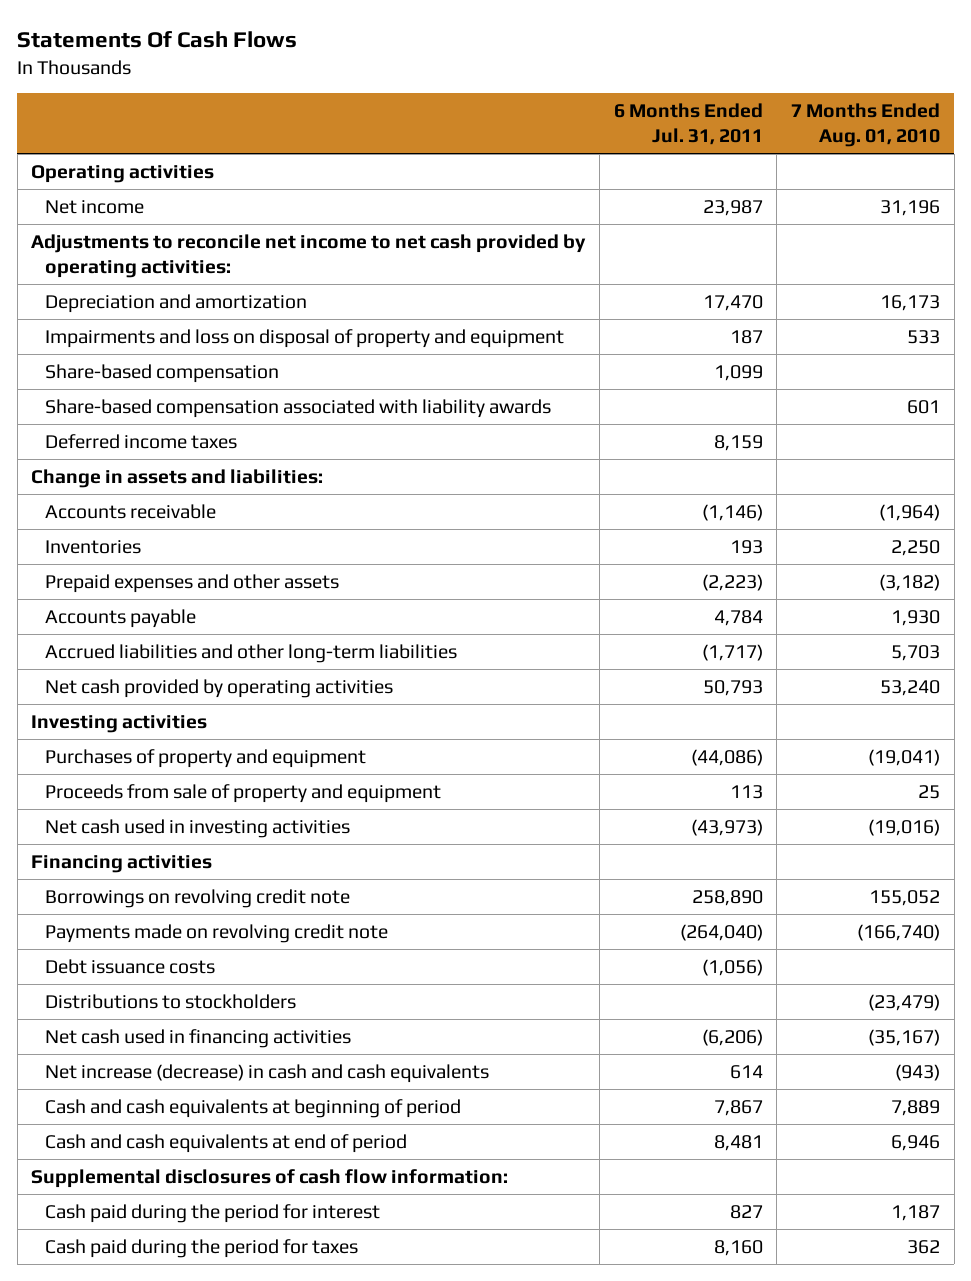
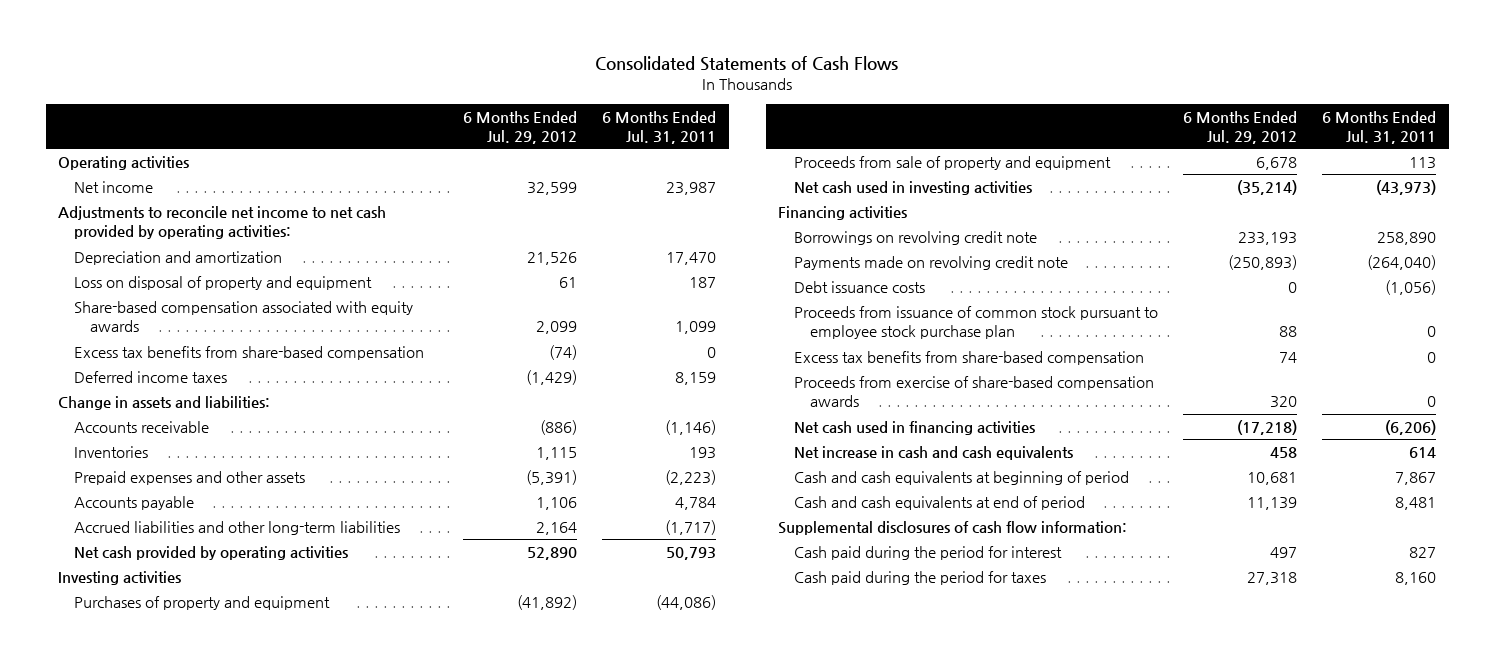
- Statements Of Cash Flows
+ Consolidated Statements of Cash Flows
- | 6 Months Ended Jul. 31, 2011 | 7 Months Ended Aug. 01, 2010
+ | 6 Months Ended Jul. 29, 2012 | 6 Months Ended Jul. 31, 2011
- Impairments and loss on disposal of property and equipment | 187 | 533
- Share-based compensation | 1,099 |
- Share-based compensation associated with liability awards | | 601
+ Loss on disposal of property and equipment | 61 | 187
+ Share-based compensation associated with equity awards | 2,099 | 1,099
+ Excess tax benefits from share-based compensation | (74) | 0
- Distributions to stockholders | | (23,479)
+ Proceeds from issuance of common stock pursuant to employee stock purchase plan | 88 | 0
+ Excess tax benefits from share-based compensation | 74 | 0
+ Proceeds from exercise of share-based compensation awards | 320 | 0
- Net increase (decrease) in cash and cash equivalents | 614 | (943)
+ Net increase in cash and cash equivalents | 458 | 614

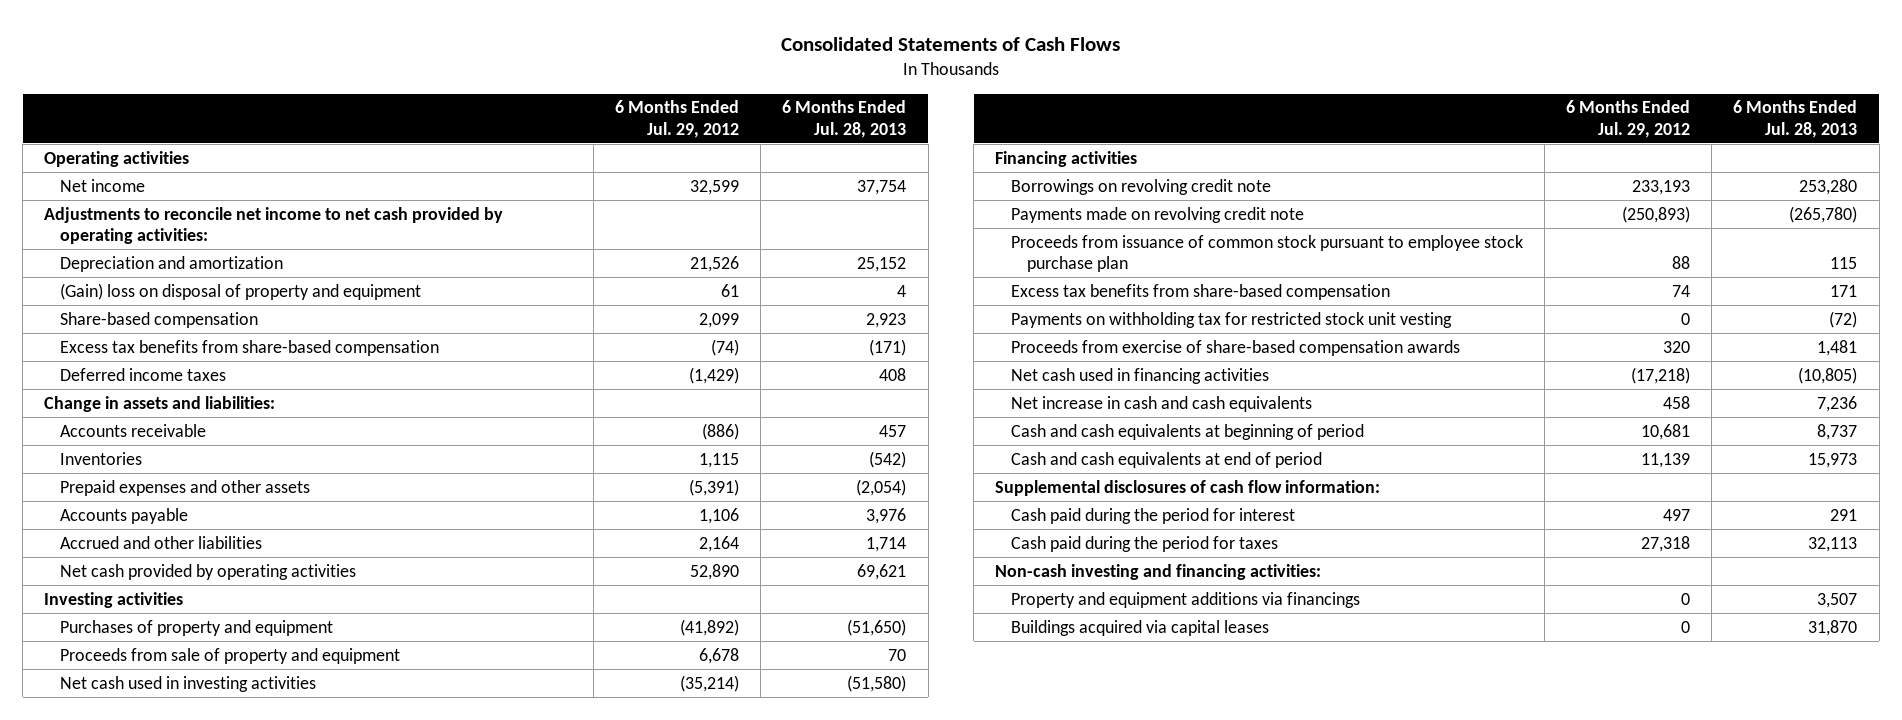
- | 6 Months Ended Jul. 29, 2012 | 6 Months Ended Jul. 31, 2011
+ | 6 Months Ended Jul. 29, 2012 | 6 Months Ended Jul. 28, 2013
- Loss on disposal of property and equipment | 61 | 187
- Share-based compensation associated with equity awards | 2,099 | 1,099
+ (Gain) loss on disposal of property and equipment | 61 | 4
+ Share-based compensation | 2,099 | 2,923
- Accrued liabilities and other long-term liabilities | 2,164 | (1,717)
+ Accrued and other liabilities | 2,164 | 1,714
- Debt issuance costs | 0 | (1,056)
+ Payments on withholding tax for restricted stock unit vesting | 0 | (72)
+ Non-cash investing and financing activities:
+ Property and equipment additions via financings | 0 | 3,507
+ Buildings acquired via capital leases | 0 | 31,870

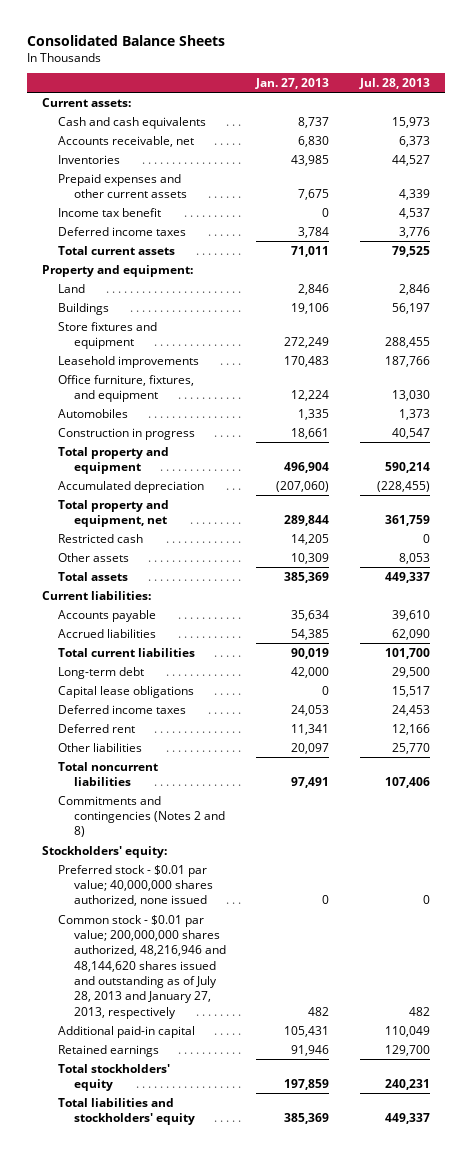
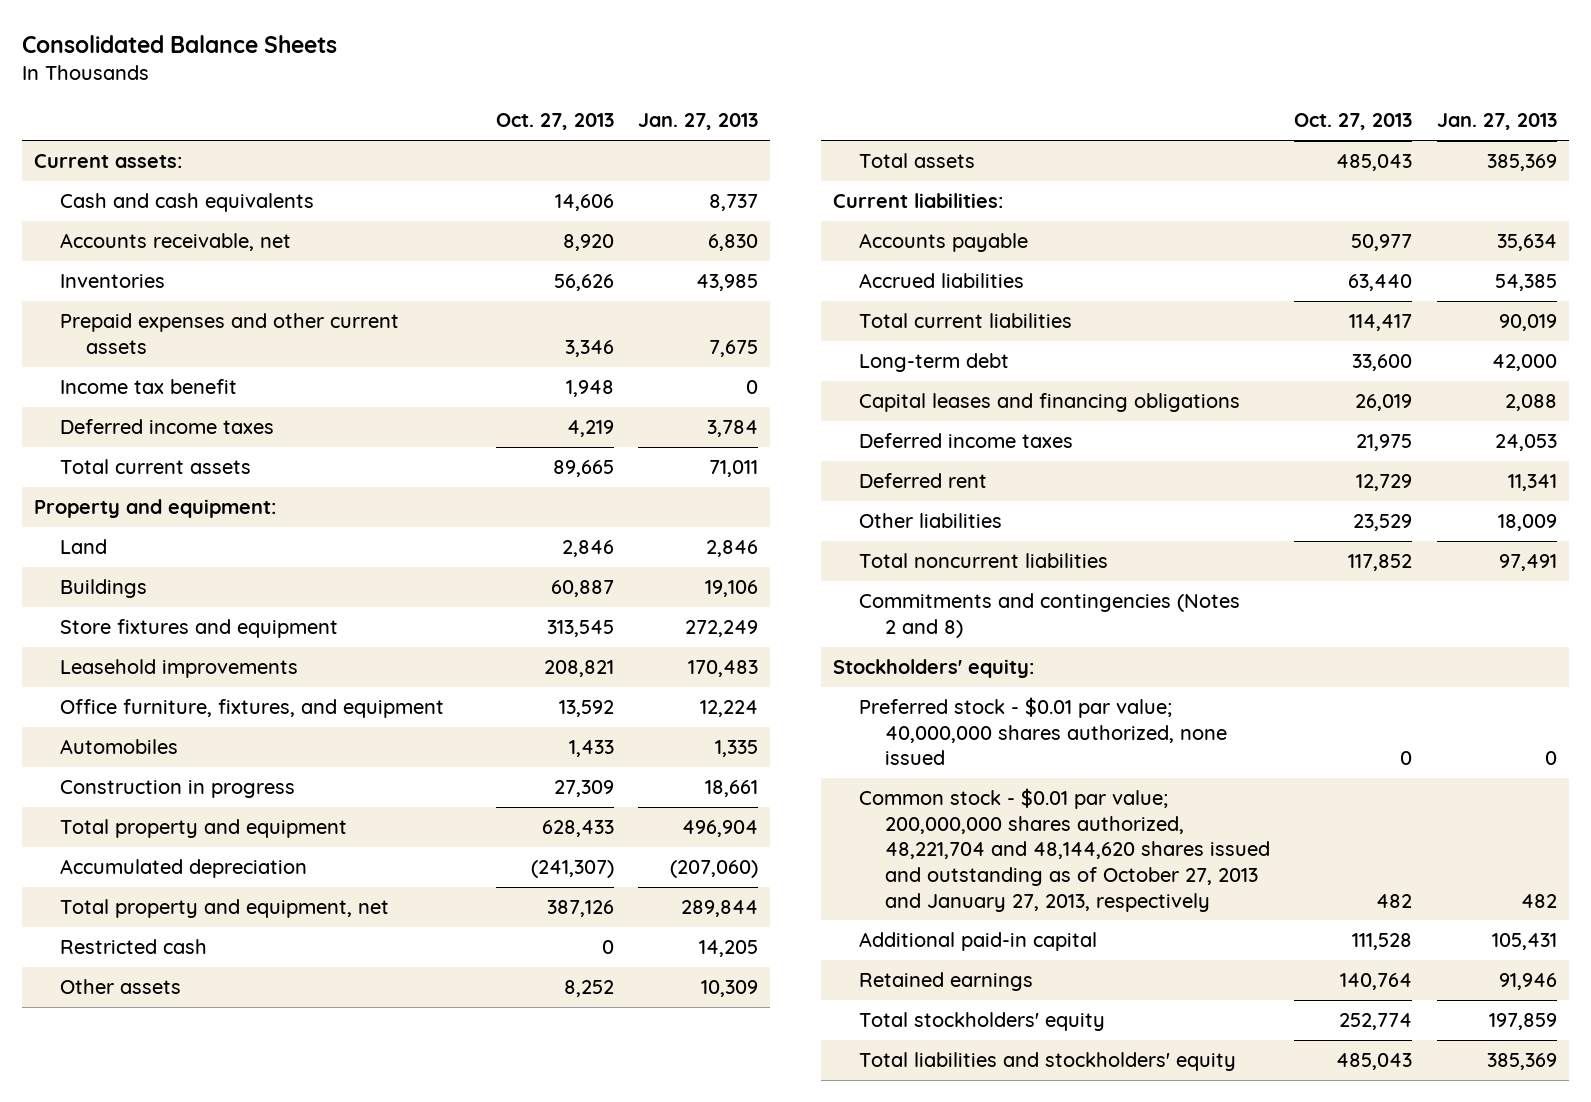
- | Jan. 27, 2013 | Jul. 28, 2013
+ | Oct. 27, 2013 | Jan. 27, 2013
- Capital lease obligations | 0 | 15,517
+ Capital leases and financing obligations | 26,019 | 2,088
- Other liabilities | 20,097 | 25,770
+ Other liabilities | 23,529 | 18,009
- Common stock - $0.01 par value; 200,000,000 shares authorized, 48,216,946 and 48,144,620 shares issued and outstanding as of July 28, 2013 and January 27, 2013, respectively | 482 | 482
+ Common stock - $0.01 par value; 200,000,000 shares authorized, 48,221,704 and 48,144,620 shares issued and outstanding as of October 27, 2013 and January 27, 2013, respectively | 482 | 482

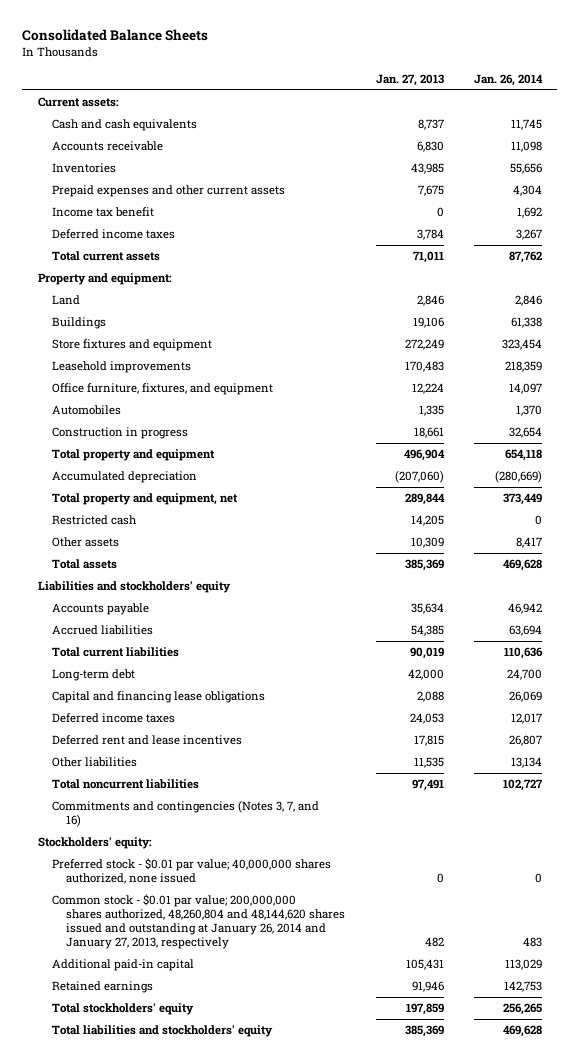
- | Oct. 27, 2013 | Jan. 27, 2013
+ | Jan. 27, 2013 | Jan. 26, 2014
- Accounts receivable, net | 8,920 | 6,830
+ Accounts receivable | 6,830 | 11,098
- Current liabilities:
+ Liabilities and stockholders' equity
- Capital leases and financing obligations | 26,019 | 2,088
+ Capital and financing lease obligations | 2,088 | 26,069
- Deferred rent | 12,729 | 11,341
- Other liabilities | 23,529 | 18,009
+ Deferred rent and lease incentives | 17,815 | 26,807
+ Other liabilities | 11,535 | 13,134
- Commitments and contingencies (Notes 2 and 8)
+ Commitments and contingencies (Notes 3, 7, and 16)
- Common stock - $0.01 par value; 200,000,000 shares authorized, 48,221,704 and 48,144,620 shares issued and outstanding as of October 27, 2013 and January 27, 2013, respectively | 482 | 482
+ Common stock - $0.01 par value; 200,000,000 shares authorized, 48,260,804 and 48,144,620 shares issued and outstanding at January 26, 2014 and January 27, 2013, respectively | 482 | 483

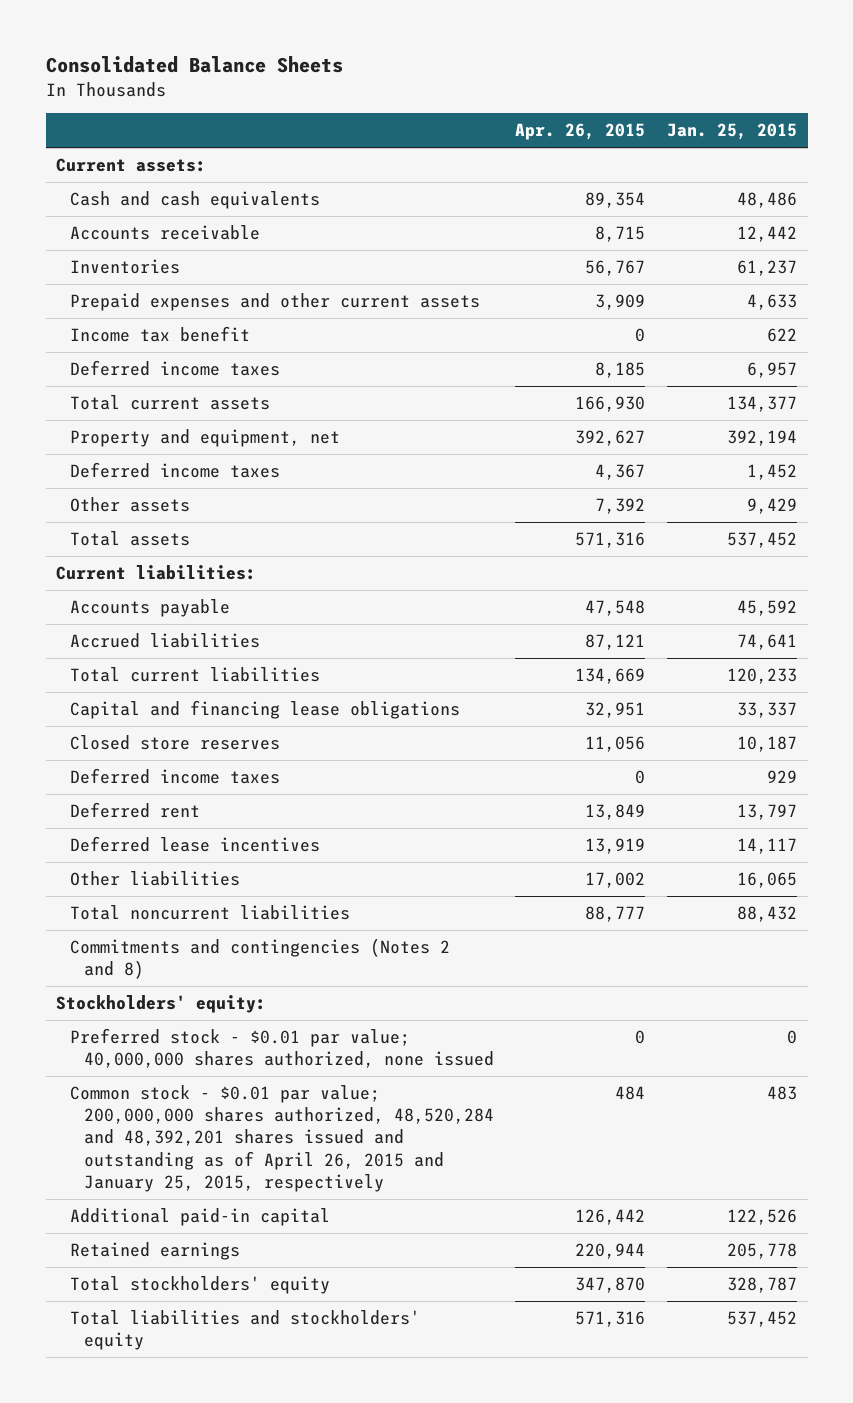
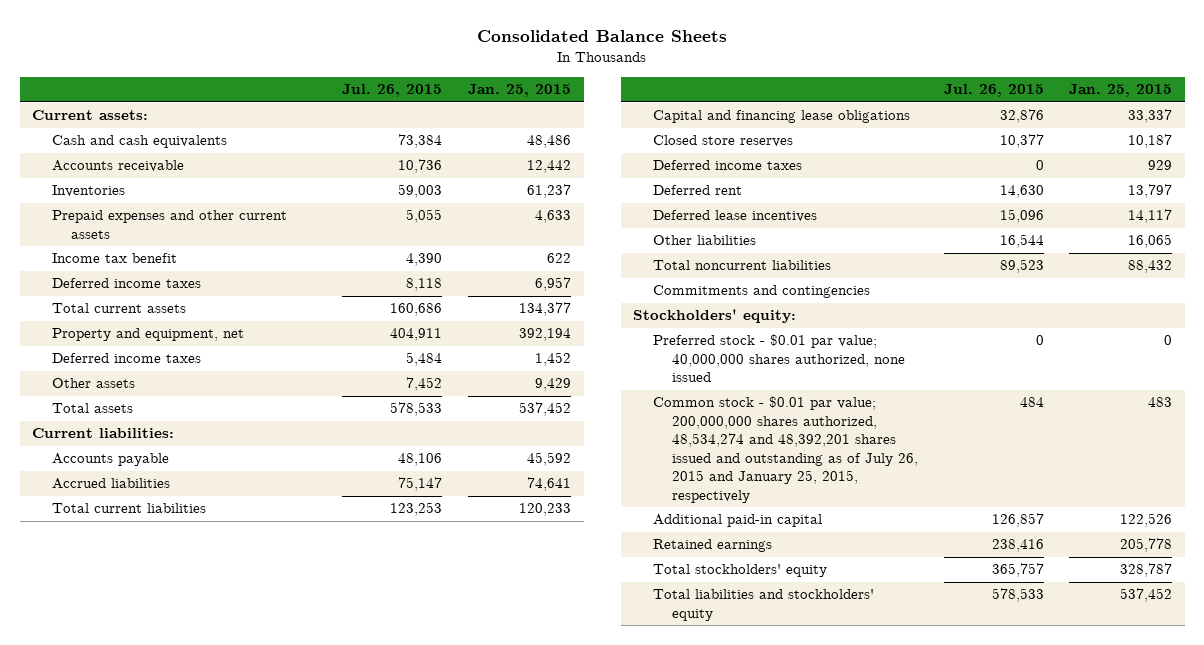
- | Apr. 26, 2015 | Jan. 25, 2015
+ | Jul. 26, 2015 | Jan. 25, 2015
- Commitments and contingencies (Notes 2 and 8)
+ Commitments and contingencies
- Common stock - $0.01 par value; 200,000,000 shares authorized, 48,520,284 and 48,392,201 shares issued and outstanding as of April 26, 2015 and January 25, 2015, respectively | 484 | 483
+ Common stock - $0.01 par value; 200,000,000 shares authorized, 48,534,274 and 48,392,201 shares issued and outstanding as of July 26, 2015 and January 25, 2015, respectively | 484 | 483

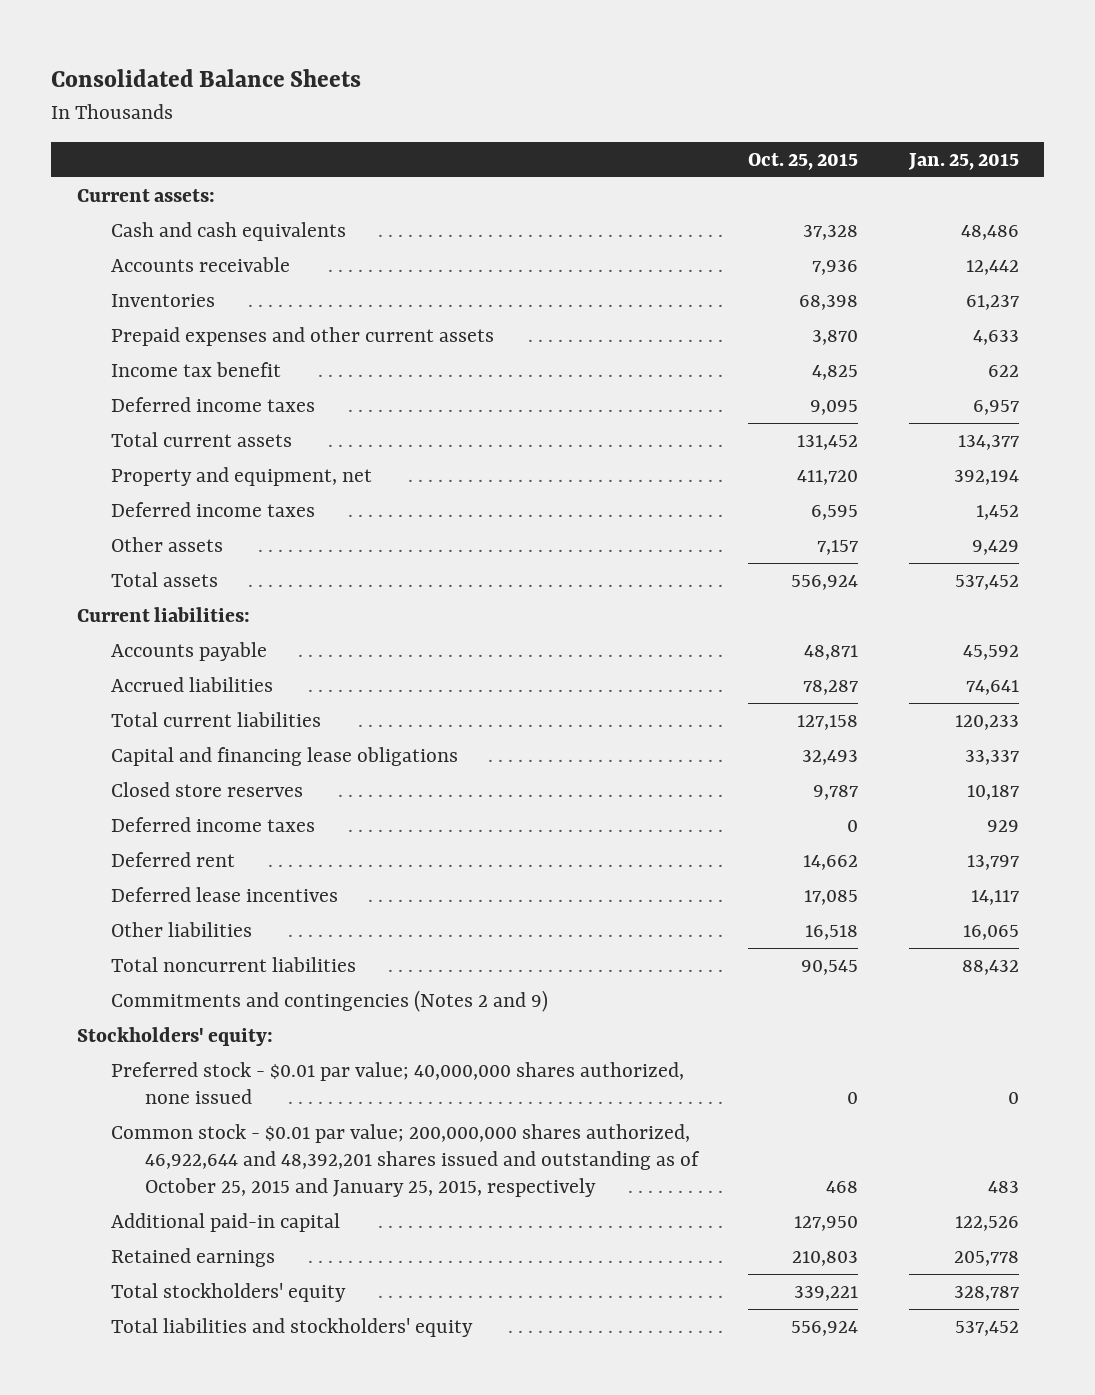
- | Jul. 26, 2015 | Jan. 25, 2015
+ | Oct. 25, 2015 | Jan. 25, 2015
- Commitments and contingencies
+ Commitments and contingencies (Notes 2 and 9)
- Common stock - $0.01 par value; 200,000,000 shares authorized, 48,534,274 and 48,392,201 shares issued and outstanding as of July 26, 2015 and January 25, 2015, respectively | 484 | 483
+ Common stock - $0.01 par value; 200,000,000 shares authorized, 46,922,644 and 48,392,201 shares issued and outstanding as of October 25, 2015 and January 25, 2015, respectively | 468 | 483

